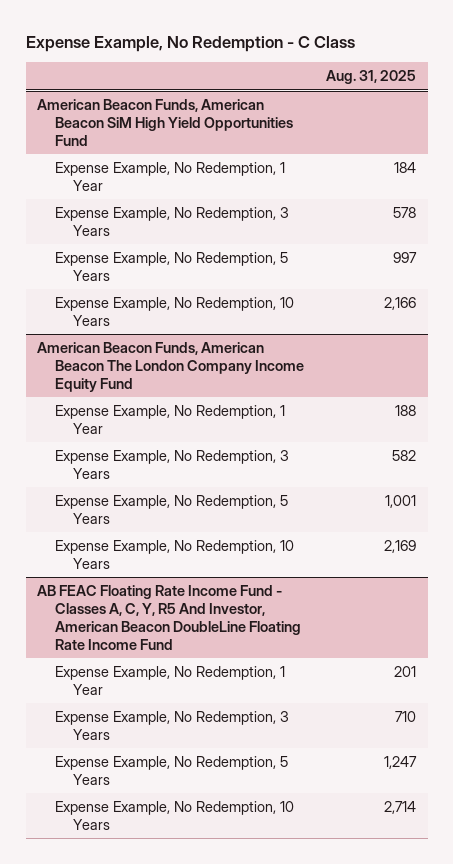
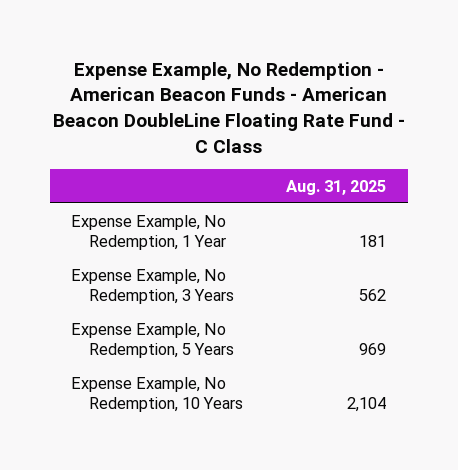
- Expense Example, No Redemption - C Class
+ Expense Example, No Redemption - American Beacon Funds - American Beacon DoubleLine Floating Rate Fund - C Class
- American Beacon Funds, American Beacon SiM High Yield Opportunities Fund
- Expense Example, No Redemption, 1 Year | 184
- Expense Example, No Redemption, 3 Years | 578
- Expense Example, No Redemption, 5 Years | 997
- Expense Example, No Redemption, 10 Years | 2,166
- American Beacon Funds, American Beacon The London Company Income Equity Fund
- Expense Example, No Redemption, 1 Year | 188
- Expense Example, No Redemption, 3 Years | 582
- Expense Example, No Redemption, 5 Years | 1,001
- Expense Example, No Redemption, 10 Years | 2,169
- AB FEAC Floating Rate Income Fund - Classes A, C, Y, R5 And Investor, American Beacon DoubleLine Floating Rate Income Fund
- Expense Example, No Redemption, 1 Year | 201
- Expense Example, No Redemption, 3 Years | 710
- Expense Example, No Redemption, 5 Years | 1,247
- Expense Example, No Redemption, 10 Years | 2,714
+ Expense Example, No Redemption, 1 Year | 181
+ Expense Example, No Redemption, 3 Years | 562
+ Expense Example, No Redemption, 5 Years | 969
+ Expense Example, No Redemption, 10 Years | 2,104

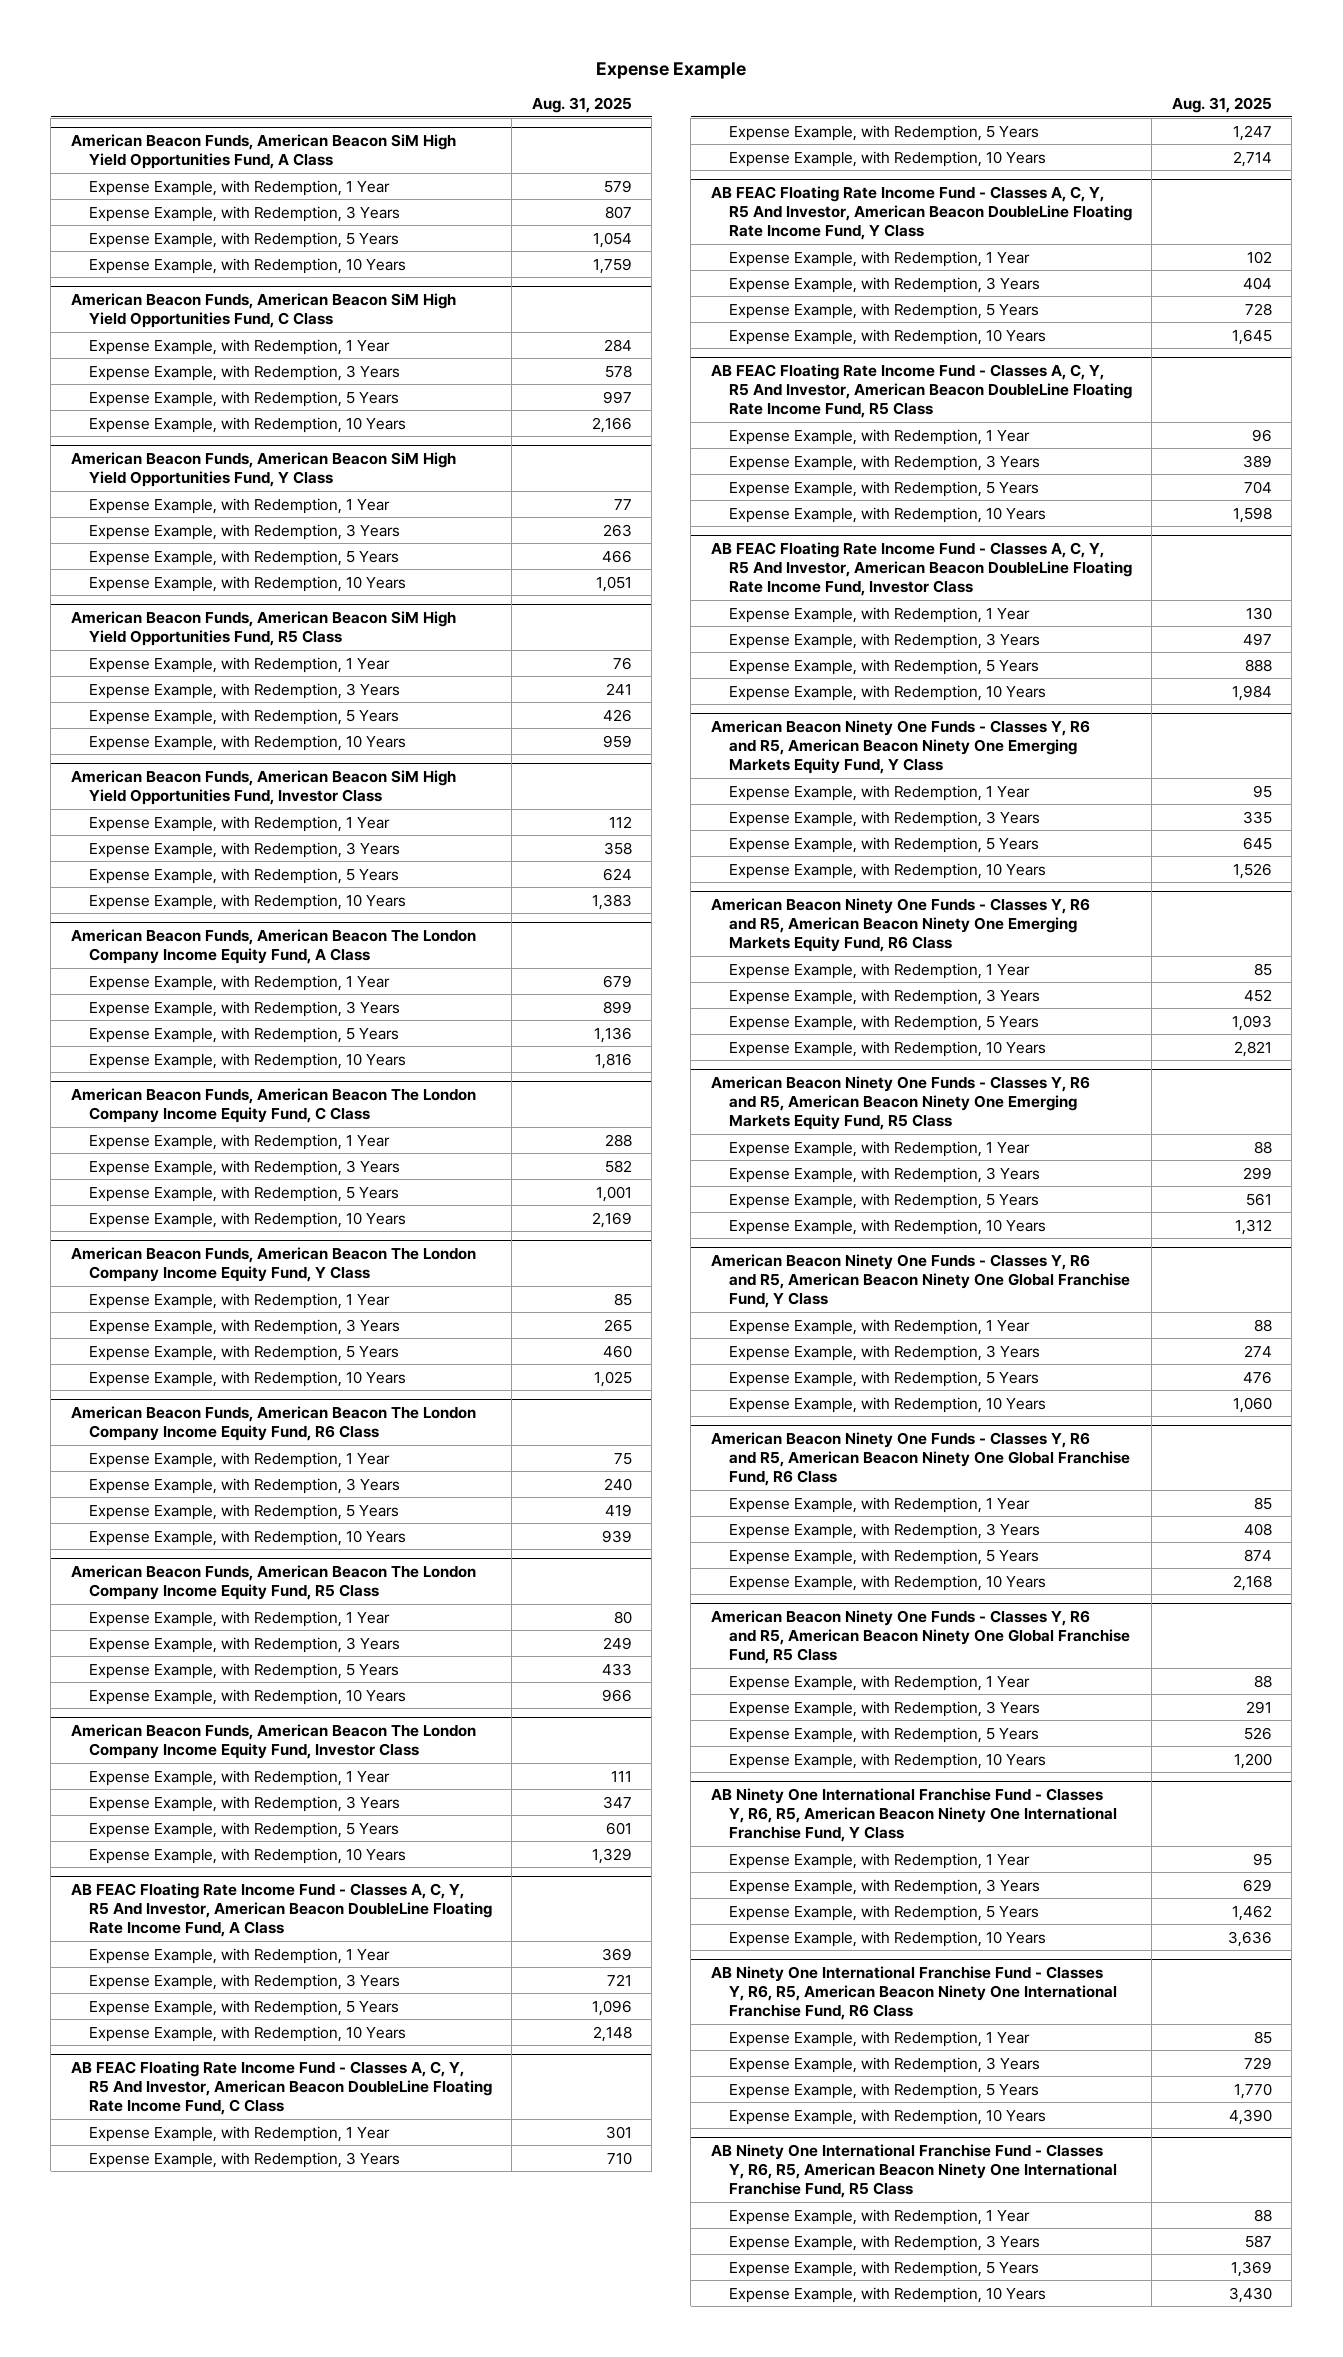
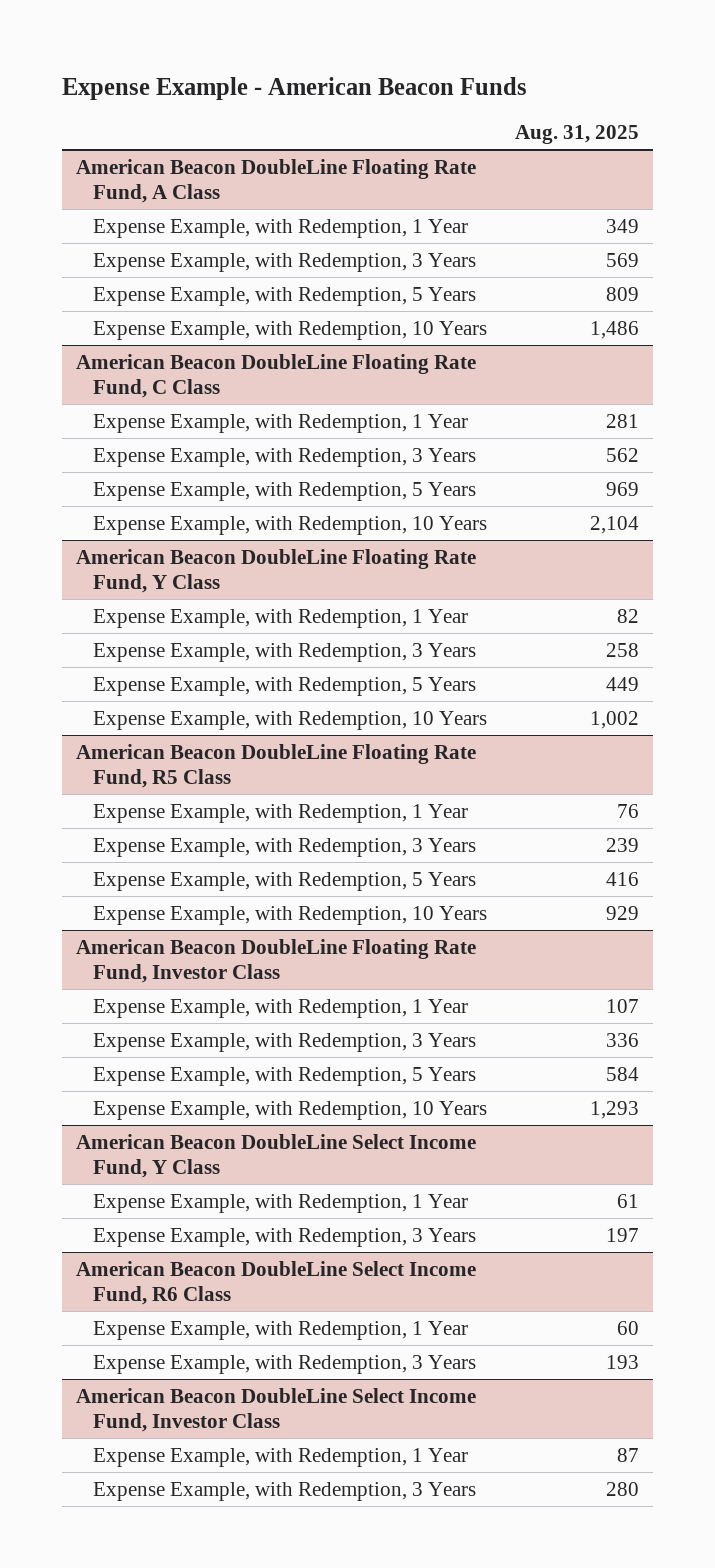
- Expense Example
+ Expense Example - American Beacon Funds
- American Beacon Funds, American Beacon SiM High Yield Opportunities Fund, A Class
- Expense Example, with Redemption, 1 Year | 579
- Expense Example, with Redemption, 3 Years | 807
- Expense Example, with Redemption, 5 Years | 1,054
- Expense Example, with Redemption, 10 Years | 1,759
- American Beacon Funds, American Beacon SiM High Yield Opportunities Fund, C Class
- Expense Example, with Redemption, 1 Year | 284
- Expense Example, with Redemption, 3 Years | 578
- Expense Example, with Redemption, 5 Years | 997
- Expense Example, with Redemption, 10 Years | 2,166
- American Beacon Funds, American Beacon SiM High Yield Opportunities Fund, Y Class
- Expense Example, with Redemption, 1 Year | 77
- Expense Example, with Redemption, 3 Years | 263
- Expense Example, with Redemption, 5 Years | 466
- Expense Example, with Redemption, 10 Years | 1,051
- American Beacon Funds, American Beacon SiM High Yield Opportunities Fund, R5 Class
+ American Beacon DoubleLine Floating Rate Fund, A Class
+ Expense Example, with Redemption, 1 Year | 349
+ Expense Example, with Redemption, 3 Years | 569
+ Expense Example, with Redemption, 5 Years | 809
+ Expense Example, with Redemption, 10 Years | 1,486
+ American Beacon DoubleLine Floating Rate Fund, C Class
+ Expense Example, with Redemption, 1 Year | 281
+ Expense Example, with Redemption, 3 Years | 562
+ Expense Example, with Redemption, 5 Years | 969
+ Expense Example, with Redemption, 10 Years | 2,104
+ American Beacon DoubleLine Floating Rate Fund, Y Class
+ Expense Example, with Redemption, 1 Year | 82
+ Expense Example, with Redemption, 3 Years | 258
+ Expense Example, with Redemption, 5 Years | 449
+ Expense Example, with Redemption, 10 Years | 1,002
+ American Beacon DoubleLine Floating Rate Fund, R5 Class
- Expense Example, with Redemption, 3 Years | 241
- Expense Example, with Redemption, 5 Years | 426
- Expense Example, with Redemption, 10 Years | 959
- American Beacon Funds, American Beacon SiM High Yield Opportunities Fund, Investor Class
- Expense Example, with Redemption, 1 Year | 112
- Expense Example, with Redemption, 3 Years | 358
- Expense Example, with Redemption, 5 Years | 624
- Expense Example, with Redemption, 10 Years | 1,383
- American Beacon Funds, American Beacon The London Company Income Equity Fund, A Class
- Expense Example, with Redemption, 1 Year | 679
- Expense Example, with Redemption, 3 Years | 899
- Expense Example, with Redemption, 5 Years | 1,136
- Expense Example, with Redemption, 10 Years | 1,816
- American Beacon Funds, American Beacon The London Company Income Equity Fund, C Class
- Expense Example, with Redemption, 1 Year | 288
- Expense Example, with Redemption, 3 Years | 582
- Expense Example, with Redemption, 5 Years | 1,001
- Expense Example, with Redemption, 10 Years | 2,169
- American Beacon Funds, American Beacon The London Company Income Equity Fund, Y Class
- Expense Example, with Redemption, 1 Year | 85
- Expense Example, with Redemption, 3 Years | 265
- Expense Example, with Redemption, 5 Years | 460
- Expense Example, with Redemption, 10 Years | 1,025
- American Beacon Funds, American Beacon The London Company Income Equity Fund, R6 Class
- Expense Example, with Redemption, 1 Year | 75
- Expense Example, with Redemption, 3 Years | 240
- Expense Example, with Redemption, 5 Years | 419
- Expense Example, with Redemption, 10 Years | 939
- American Beacon Funds, American Beacon The London Company Income Equity Fund, R5 Class
- Expense Example, with Redemption, 1 Year | 80
- Expense Example, with Redemption, 3 Years | 249
- Expense Example, with Redemption, 5 Years | 433
- Expense Example, with Redemption, 10 Years | 966
- American Beacon Funds, American Beacon The London Company Income Equity Fund, Investor Class
- Expense Example, with Redemption, 1 Year | 111
- Expense Example, with Redemption, 3 Years | 347
- Expense Example, with Redemption, 5 Years | 601
- Expense Example, with Redemption, 10 Years | 1,329
- AB FEAC Floating Rate Income Fund - Classes A, C, Y, R5 And Investor, American Beacon DoubleLine Floating Rate Income Fund, A Class
- Expense Example, with Redemption, 1 Year | 369
- Expense Example, with Redemption, 3 Years | 721
- Expense Example, with Redemption, 5 Years | 1,096
- Expense Example, with Redemption, 10 Years | 2,148
- AB FEAC Floating Rate Income Fund - Classes A, C, Y, R5 And Investor, American Beacon DoubleLine Floating Rate Income Fund, C Class
- Expense Example, with Redemption, 1 Year | 301
- Expense Example, with Redemption, 3 Years | 710
- Expense Example, with Redemption, 5 Years | 1,247
- Expense Example, with Redemption, 10 Years | 2,714
- AB FEAC Floating Rate Income Fund - Classes A, C, Y, R5 And Investor, American Beacon DoubleLine Floating Rate Income Fund, Y Class
- Expense Example, with Redemption, 1 Year | 102
- Expense Example, with Redemption, 3 Years | 404
- Expense Example, with Redemption, 5 Years | 728
- Expense Example, with Redemption, 10 Years | 1,645
- AB FEAC Floating Rate Income Fund - Classes A, C, Y, R5 And Investor, American Beacon DoubleLine Floating Rate Income Fund, R5 Class
- Expense Example, with Redemption, 1 Year | 96
- Expense Example, with Redemption, 3 Years | 389
- Expense Example, with Redemption, 5 Years | 704
- Expense Example, with Redemption, 10 Years | 1,598
- AB FEAC Floating Rate Income Fund - Classes A, C, Y, R5 And Investor, American Beacon DoubleLine Floating Rate Income Fund, Investor Class
- Expense Example, with Redemption, 1 Year | 130
- Expense Example, with Redemption, 3 Years | 497
- Expense Example, with Redemption, 5 Years | 888
- Expense Example, with Redemption, 10 Years | 1,984
- American Beacon Ninety One Funds - Classes Y, R6 and R5, American Beacon Ninety One Emerging Markets Equity Fund, Y Class
- Expense Example, with Redemption, 1 Year | 95
- Expense Example, with Redemption, 3 Years | 335
- Expense Example, with Redemption, 5 Years | 645
- Expense Example, with Redemption, 10 Years | 1,526
- American Beacon Ninety One Funds - Classes Y, R6 and R5, American Beacon Ninety One Emerging Markets Equity Fund, R6 Class
- Expense Example, with Redemption, 1 Year | 85
- Expense Example, with Redemption, 3 Years | 452
- Expense Example, with Redemption, 5 Years | 1,093
- Expense Example, with Redemption, 10 Years | 2,821
- American Beacon Ninety One Funds - Classes Y, R6 and R5, American Beacon Ninety One Emerging Markets Equity Fund, R5 Class
- Expense Example, with Redemption, 1 Year | 88
- Expense Example, with Redemption, 3 Years | 299
- Expense Example, with Redemption, 5 Years | 561
- Expense Example, with Redemption, 10 Years | 1,312
- American Beacon Ninety One Funds - Classes Y, R6 and R5, American Beacon Ninety One Global Franchise Fund, Y Class
- Expense Example, with Redemption, 1 Year | 88
- Expense Example, with Redemption, 3 Years | 274
- Expense Example, with Redemption, 5 Years | 476
- Expense Example, with Redemption, 10 Years | 1,060
- American Beacon Ninety One Funds - Classes Y, R6 and R5, American Beacon Ninety One Global Franchise Fund, R6 Class
- Expense Example, with Redemption, 1 Year | 85
- Expense Example, with Redemption, 3 Years | 408
- Expense Example, with Redemption, 5 Years | 874
- Expense Example, with Redemption, 10 Years | 2,168
- American Beacon Ninety One Funds - Classes Y, R6 and R5, American Beacon Ninety One Global Franchise Fund, R5 Class
- Expense Example, with Redemption, 1 Year | 88
- Expense Example, with Redemption, 3 Years | 291
- Expense Example, with Redemption, 5 Years | 526
- Expense Example, with Redemption, 10 Years | 1,200
- AB Ninety One International Franchise Fund - Classes Y, R6, R5, American Beacon Ninety One International Franchise Fund, Y Class
- Expense Example, with Redemption, 1 Year | 95
- Expense Example, with Redemption, 3 Years | 629
- Expense Example, with Redemption, 5 Years | 1,462
- Expense Example, with Redemption, 10 Years | 3,636
- AB Ninety One International Franchise Fund - Classes Y, R6, R5, American Beacon Ninety One International Franchise Fund, R6 Class
- Expense Example, with Redemption, 1 Year | 85
- Expense Example, with Redemption, 3 Years | 729
- Expense Example, with Redemption, 5 Years | 1,770
- Expense Example, with Redemption, 10 Years | 4,390
- AB Ninety One International Franchise Fund - Classes Y, R6, R5, American Beacon Ninety One International Franchise Fund, R5 Class
- Expense Example, with Redemption, 1 Year | 88
- Expense Example, with Redemption, 3 Years | 587
- Expense Example, with Redemption, 5 Years | 1,369
- Expense Example, with Redemption, 10 Years | 3,430
+ Expense Example, with Redemption, 3 Years | 239
+ Expense Example, with Redemption, 5 Years | 416
+ Expense Example, with Redemption, 10 Years | 929
+ American Beacon DoubleLine Floating Rate Fund, Investor Class
+ Expense Example, with Redemption, 1 Year | 107
+ Expense Example, with Redemption, 3 Years | 336
+ Expense Example, with Redemption, 5 Years | 584
+ Expense Example, with Redemption, 10 Years | 1,293
+ American Beacon DoubleLine Select Income Fund, Y Class
+ Expense Example, with Redemption, 1 Year | 61
+ Expense Example, with Redemption, 3 Years | 197
+ American Beacon DoubleLine Select Income Fund, R6 Class
+ Expense Example, with Redemption, 1 Year | 60
+ Expense Example, with Redemption, 3 Years | 193
+ American Beacon DoubleLine Select Income Fund, Investor Class
+ Expense Example, with Redemption, 1 Year | 87
+ Expense Example, with Redemption, 3 Years | 280

